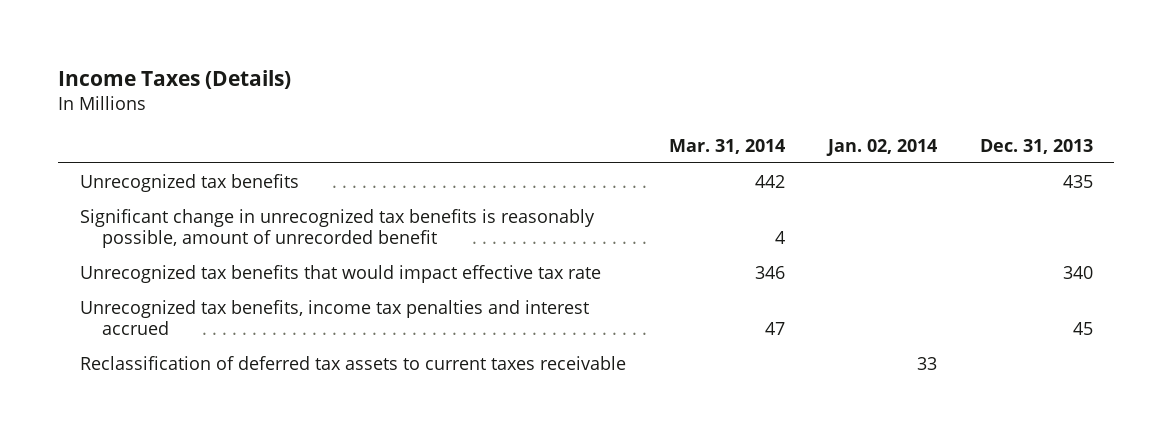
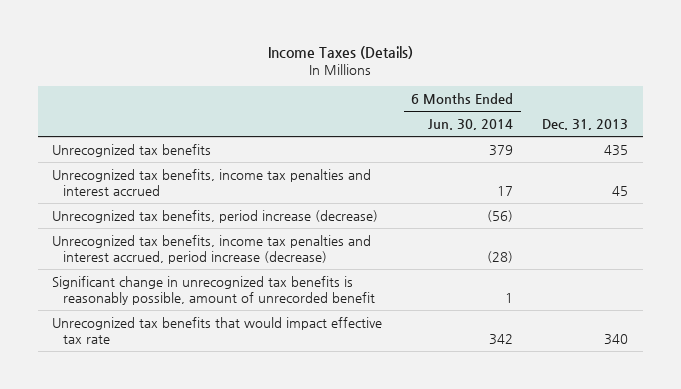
- | Mar. 31, 2014 | Jan. 02, 2014 | Dec. 31, 2013
+ | 6 Months Ended Jun. 30, 2014 | Dec. 31, 2013
moved up: Unrecognized tax benefits, income tax penalties and interest accrued | 17 | 45
+ Unrecognized tax benefits, period increase (decrease) | (56) |
+ Unrecognized tax benefits, income tax penalties and interest accrued, period increase (decrease) | (28) |
- Reclassification of deferred tax assets to current taxes receivable | | 33 |

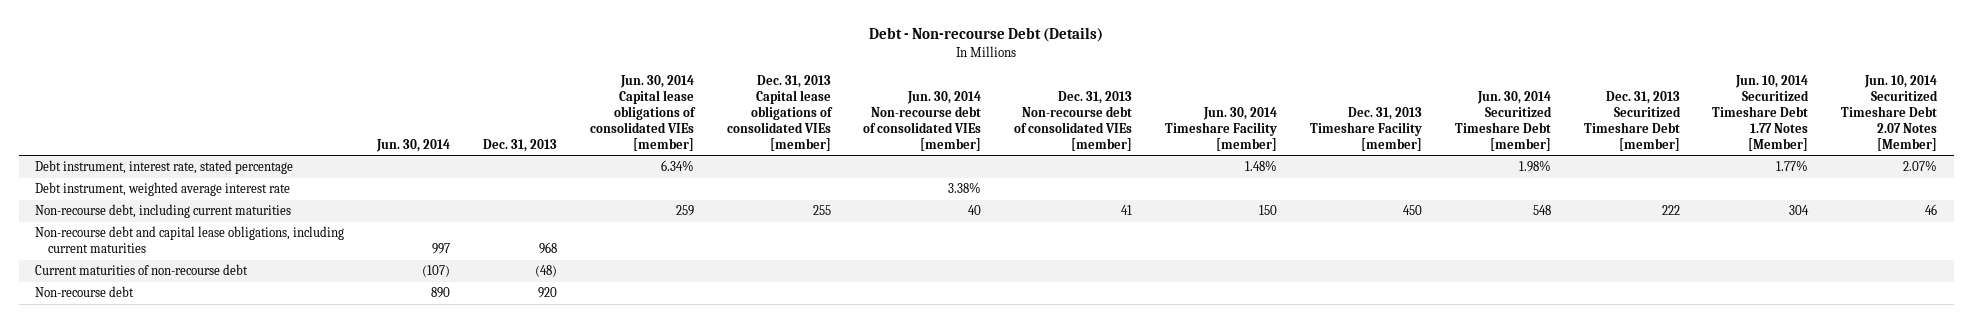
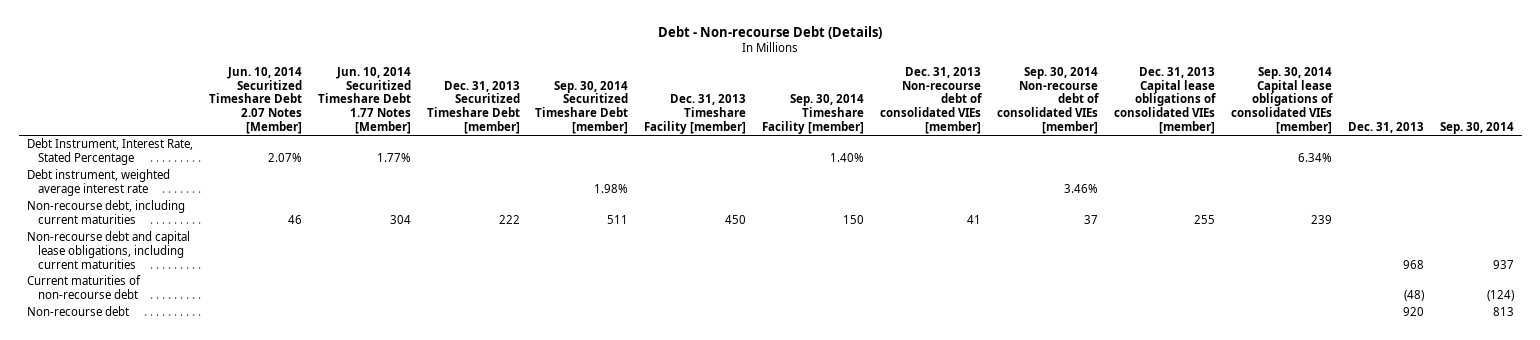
- | Jun. 30, 2014 | Dec. 31, 2013 | Jun. 30, 2014 Capital lease obligations of consolidated VIEs [member] | Dec. 31, 2013 Capital lease obligations of consolidated VIEs [member] | Jun. 30, 2014 Non-recourse debt of consolidated VIEs [member] | Dec. 31, 2013 Non-recourse debt of consolidated VIEs [member] | Jun. 30, 2014 Timeshare Facility [member] | Dec. 31, 2013 Timeshare Facility [member] | Jun. 30, 2014 Securitized Timeshare Debt [member] | Dec. 31, 2013 Securitized Timeshare Debt [member] | Jun. 10, 2014 Securitized Timeshare Debt 1.77 Notes [Member] | Jun. 10, 2014 Securitized Timeshare Debt 2.07 Notes [Member]
+ | Jun. 10, 2014 Securitized Timeshare Debt 2.07 Notes [Member] | Jun. 10, 2014 Securitized Timeshare Debt 1.77 Notes [Member] | Dec. 31, 2013 Securitized Timeshare Debt [member] | Sep. 30, 2014 Securitized Timeshare Debt [member] | Dec. 31, 2013 Timeshare Facility [member] | Sep. 30, 2014 Timeshare Facility [member] | Dec. 31, 2013 Non-recourse debt of consolidated VIEs [member] | Sep. 30, 2014 Non-recourse debt of consolidated VIEs [member] | Dec. 31, 2013 Capital lease obligations of consolidated VIEs [member] | Sep. 30, 2014 Capital lease obligations of consolidated VIEs [member] | Dec. 31, 2013 | Sep. 30, 2014
- Debt instrument, interest rate, stated percentage | | | 6.34% | | | | 1.48% | | 1.98% | | 1.77% | 2.07%
+ Debt Instrument, Interest Rate, Stated Percentage | 2.07% | 1.77% | | | | 1.40% | | | | 6.34% | |

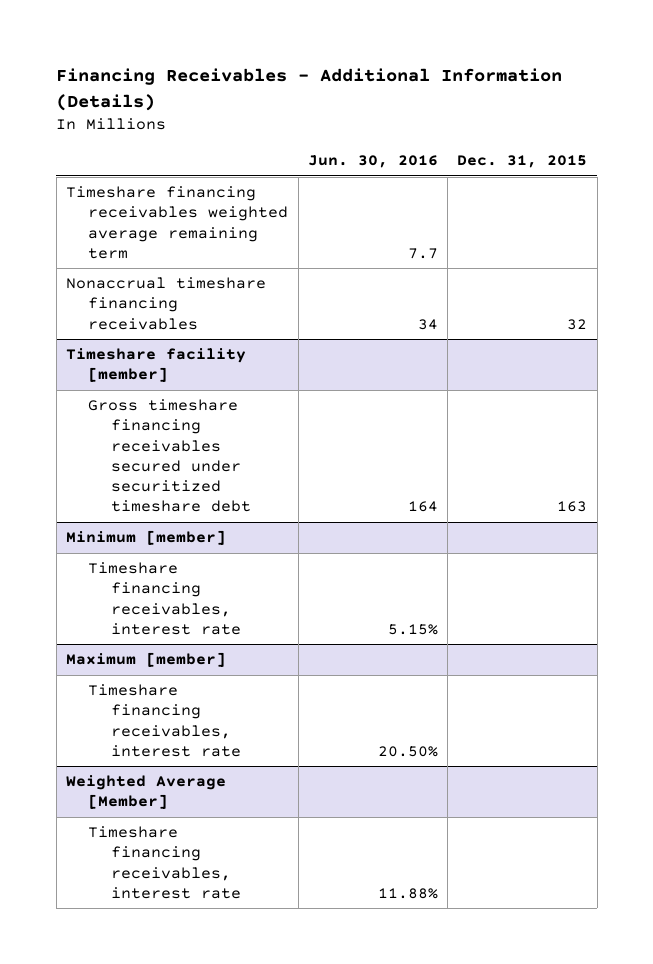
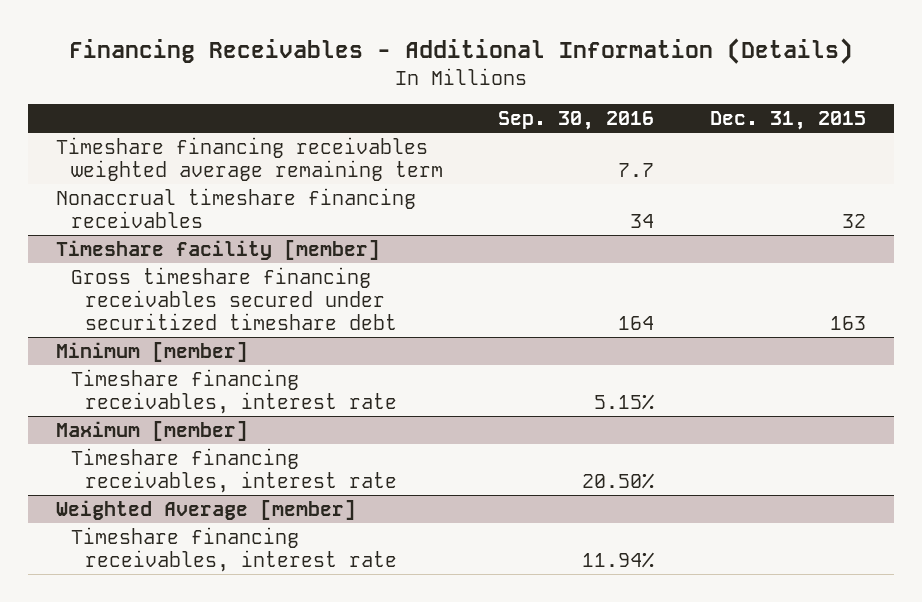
- | Jun. 30, 2016 | Dec. 31, 2015
+ | Sep. 30, 2016 | Dec. 31, 2015
- Weighted Average [Member]
+ Weighted Average [member]

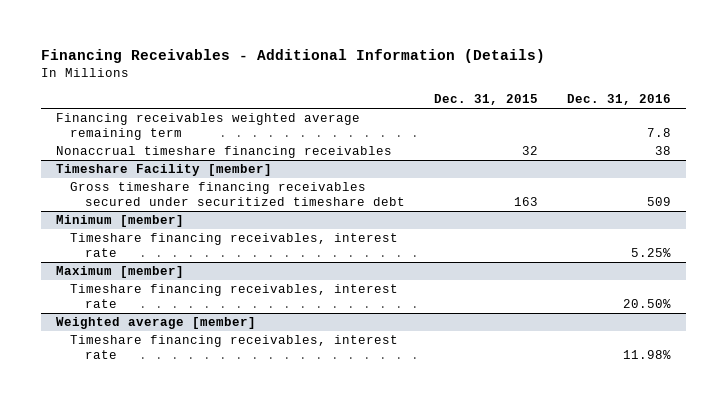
- | Sep. 30, 2016 | Dec. 31, 2015
+ | Dec. 31, 2015 | Dec. 31, 2016
- Timeshare financing receivables weighted average remaining term | 7.7 |
+ Financing receivables weighted average remaining term | | 7.8
- Timeshare facility [member]
+ Timeshare Facility [member]
- Weighted Average [member]
+ Weighted average [member]

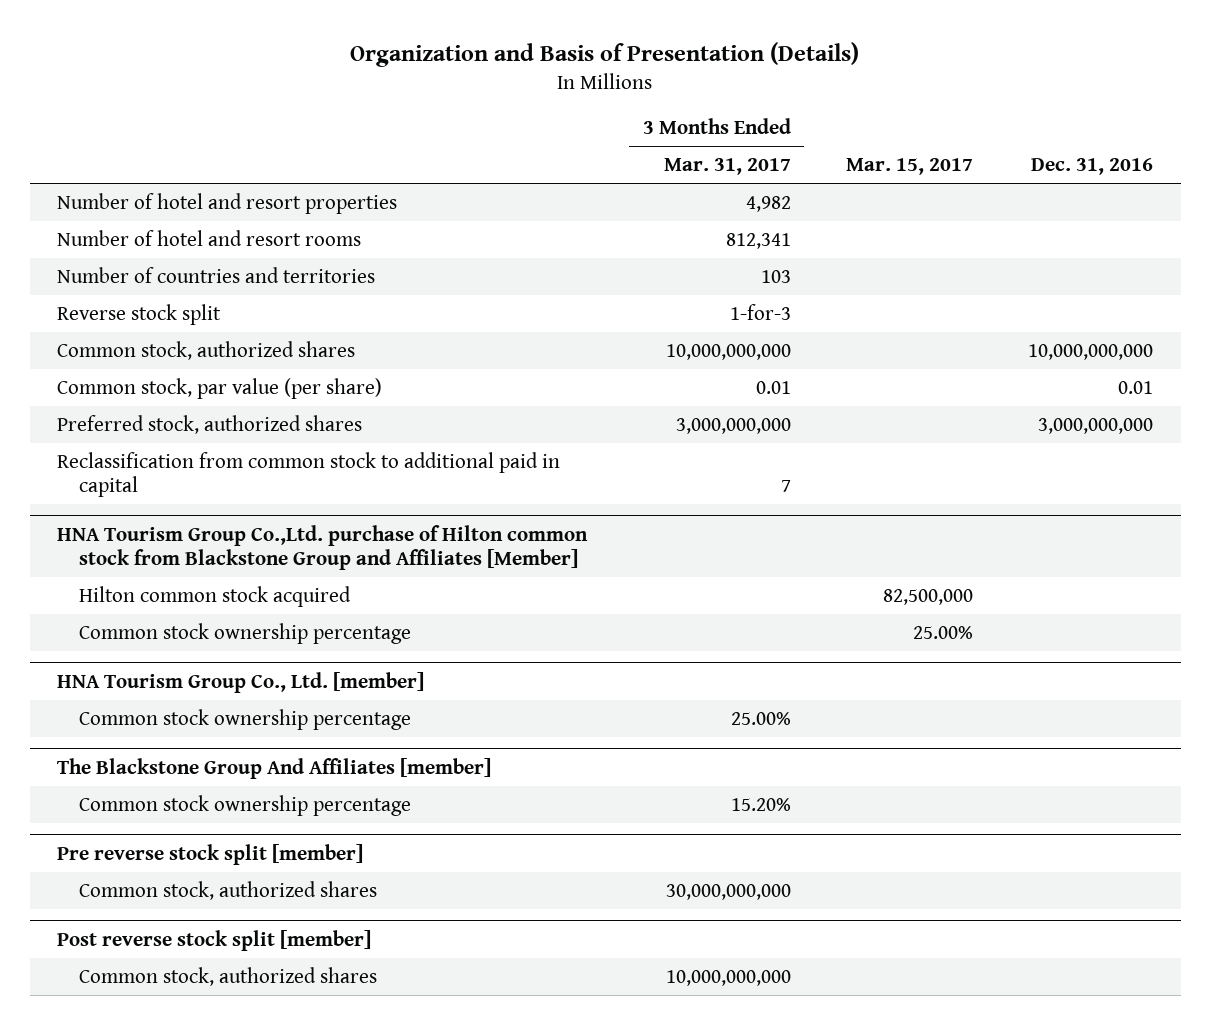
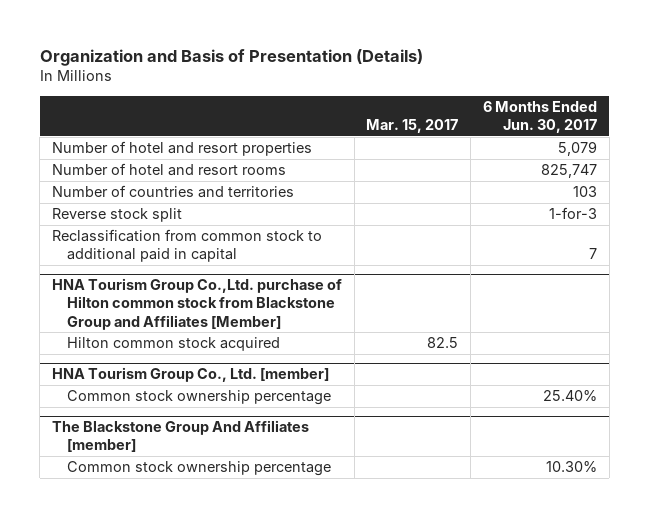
- | 3 Months Ended Mar. 31, 2017 | Mar. 15, 2017 | Dec. 31, 2016
+ | Mar. 15, 2017 | 6 Months Ended Jun. 30, 2017
- Common stock, authorized shares | 10,000,000,000 | | 10,000,000,000
- Common stock, par value (per share) | 0.01 | | 0.01
- Preferred stock, authorized shares | 3,000,000,000 | | 3,000,000,000
@ HNA Tourism Group Co.,Ltd. purchase of Hilton common stock from Blackstone Group and Affiliates [Member]
- Hilton common stock acquired | | 82,500,000 |
- Common stock ownership percentage | | 25.00% |
+ Hilton common stock acquired | 82.5 |
- Pre reverse stock split [member]
- Common stock, authorized shares | 30,000,000,000 | |
- Post reverse stock split [member]
- Common stock, authorized shares | 10,000,000,000 | |

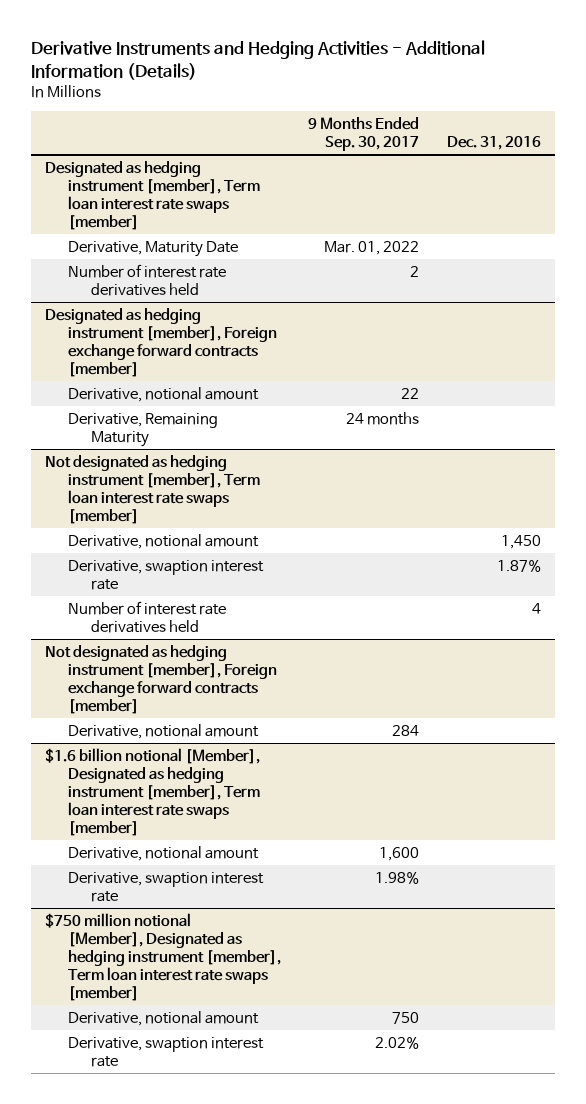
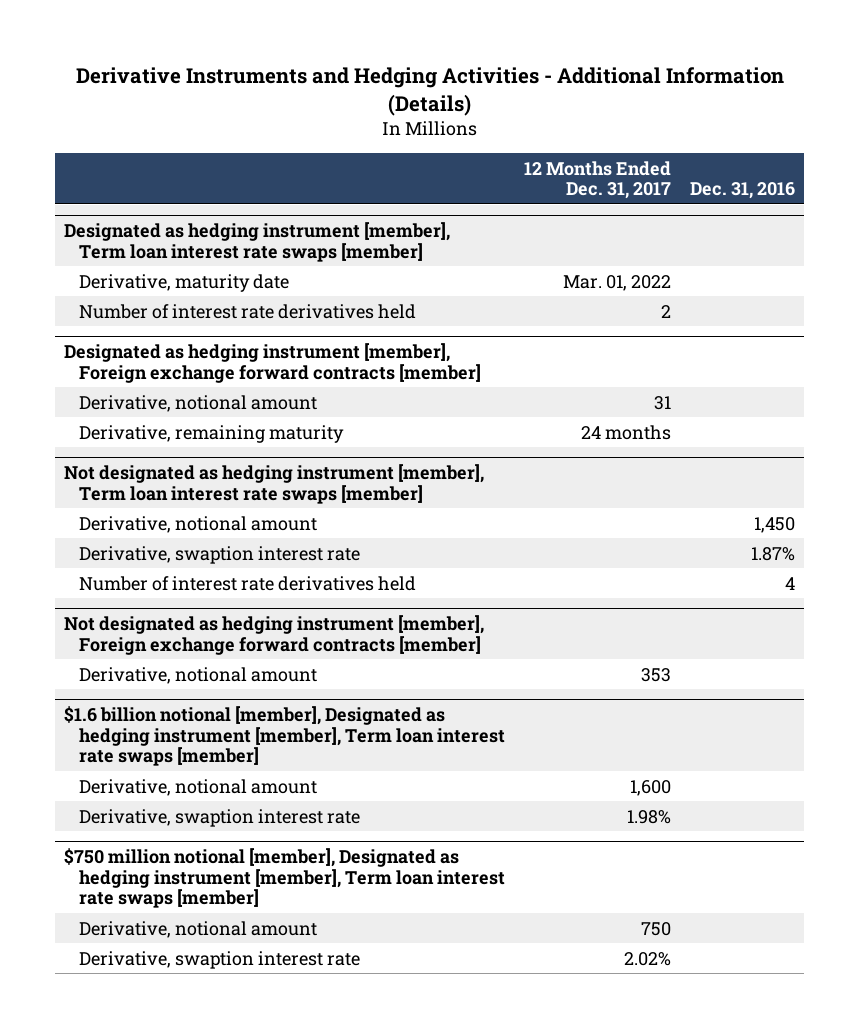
- | 9 Months Ended Sep. 30, 2017 | Dec. 31, 2016
+ | 12 Months Ended Dec. 31, 2017 | Dec. 31, 2016
@ Designated as hedging instrument [member], Term loan interest rate swaps [member]
- Derivative, Maturity Date | Mar. 01, 2022 |
+ Derivative, maturity date | Mar. 01, 2022 |
@ Designated as hedging instrument [member], Foreign exchange forward contracts [member]
- Derivative, Remaining Maturity | 24 months |
+ Derivative, remaining maturity | 24 months |
- $1.6 billion notional [Member], Designated as hedging instrument [member], Term loan interest rate swaps [member]
+ $1.6 billion notional [member], Designated as hedging instrument [member], Term loan interest rate swaps [member]
- $750 million notional [Member], Designated as hedging instrument [member], Term loan interest rate swaps [member]
+ $750 million notional [member], Designated as hedging instrument [member], Term loan interest rate swaps [member]

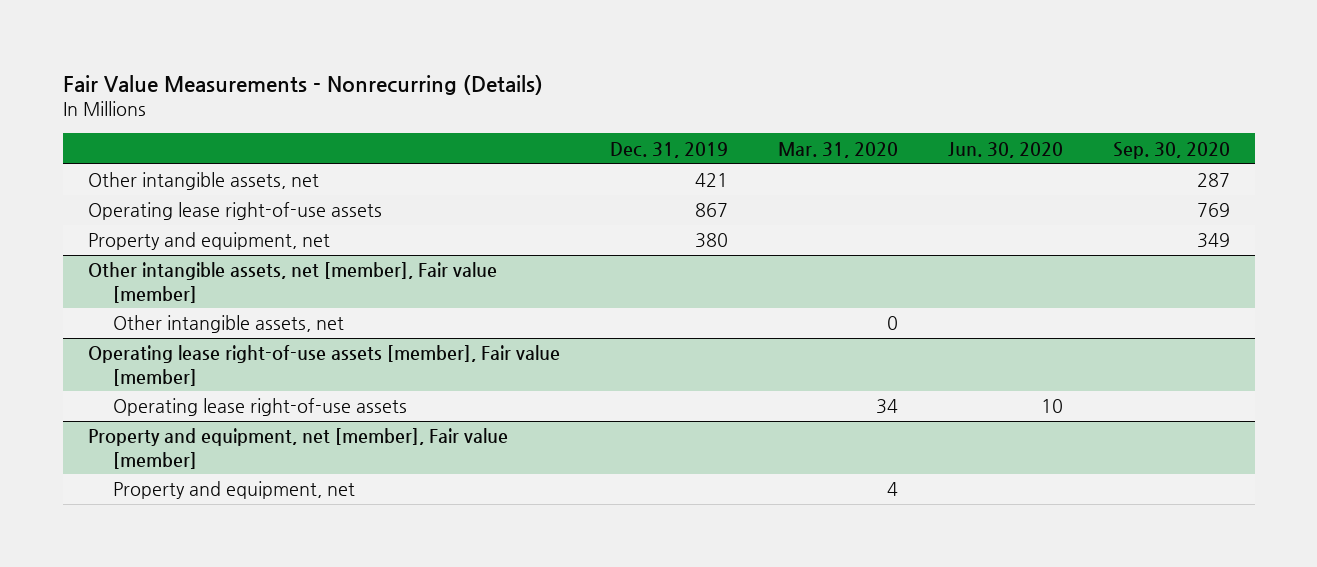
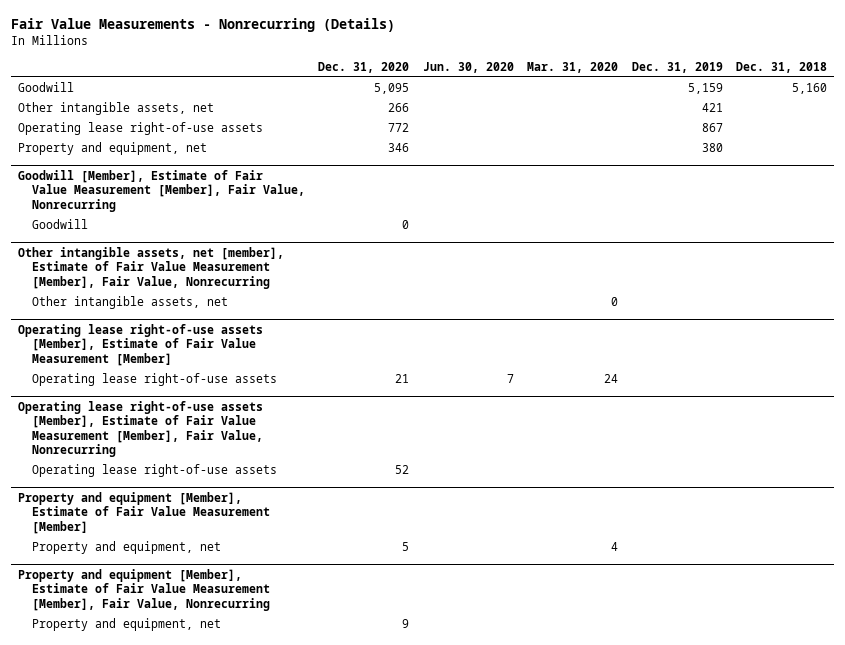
- | Dec. 31, 2019 | Mar. 31, 2020 | Jun. 30, 2020 | Sep. 30, 2020
+ | Dec. 31, 2020 | Jun. 30, 2020 | Mar. 31, 2020 | Dec. 31, 2019 | Dec. 31, 2018
+ Goodwill | 5,095 | | | 5,159 | 5,160
- Other intangible assets, net [member], Fair value [member]
+ Goodwill [Member], Estimate of Fair Value Measurement [Member], Fair Value, Nonrecurring
+ Goodwill | 0 | | | |
+ Other intangible assets, net [member], Estimate of Fair Value Measurement [Member], Fair Value, Nonrecurring
- Operating lease right-of-use assets [member], Fair value [member]
- Operating lease right-of-use assets | | 34 | 10 |
- Property and equipment, net [member], Fair value [member]
+ Operating lease right-of-use assets [Member], Estimate of Fair Value Measurement [Member]
+ Operating lease right-of-use assets | 21 | 7 | 24 | |
+ Operating lease right-of-use assets [Member], Estimate of Fair Value Measurement [Member], Fair Value, Nonrecurring
+ Operating lease right-of-use assets | 52 | | | |
+ Property and equipment [Member], Estimate of Fair Value Measurement [Member]
+ Property and equipment [Member], Estimate of Fair Value Measurement [Member], Fair Value, Nonrecurring
+ Property and equipment, net | 9 | | | |

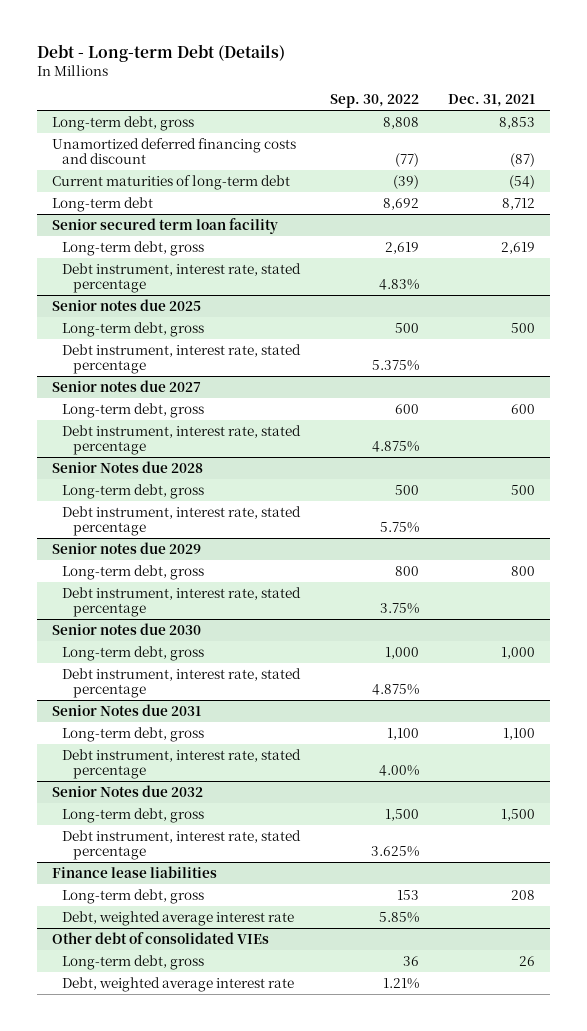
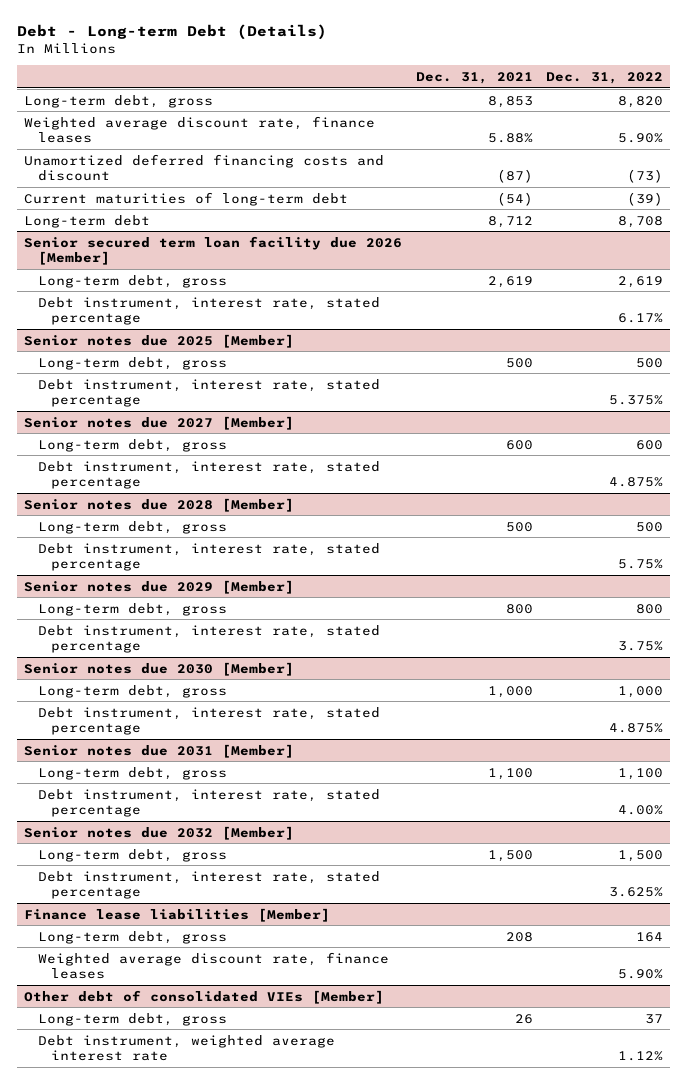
- | Sep. 30, 2022 | Dec. 31, 2021
+ | Dec. 31, 2021 | Dec. 31, 2022
+ Weighted average discount rate, finance leases | 5.88% | 5.90%
- Senior secured term loan facility
+ Senior secured term loan facility due 2026 [Member]
- Senior notes due 2025
+ Senior notes due 2025 [Member]
- Senior notes due 2027
+ Senior notes due 2027 [Member]
- Senior Notes due 2028
+ Senior notes due 2028 [Member]
- Senior notes due 2029
+ Senior notes due 2029 [Member]
- Senior notes due 2030
+ Senior notes due 2030 [Member]
- Senior Notes due 2031
+ Senior notes due 2031 [Member]
- Senior Notes due 2032
+ Senior notes due 2032 [Member]
- Finance lease liabilities
+ Finance lease liabilities [Member]
- Debt, weighted average interest rate | 5.85% |
- Other debt of consolidated VIEs
+ Weighted average discount rate, finance leases | | 5.90%
+ Other debt of consolidated VIEs [Member]
- Debt, weighted average interest rate | 1.21% |
+ Debt instrument, weighted average interest rate | | 1.12%

